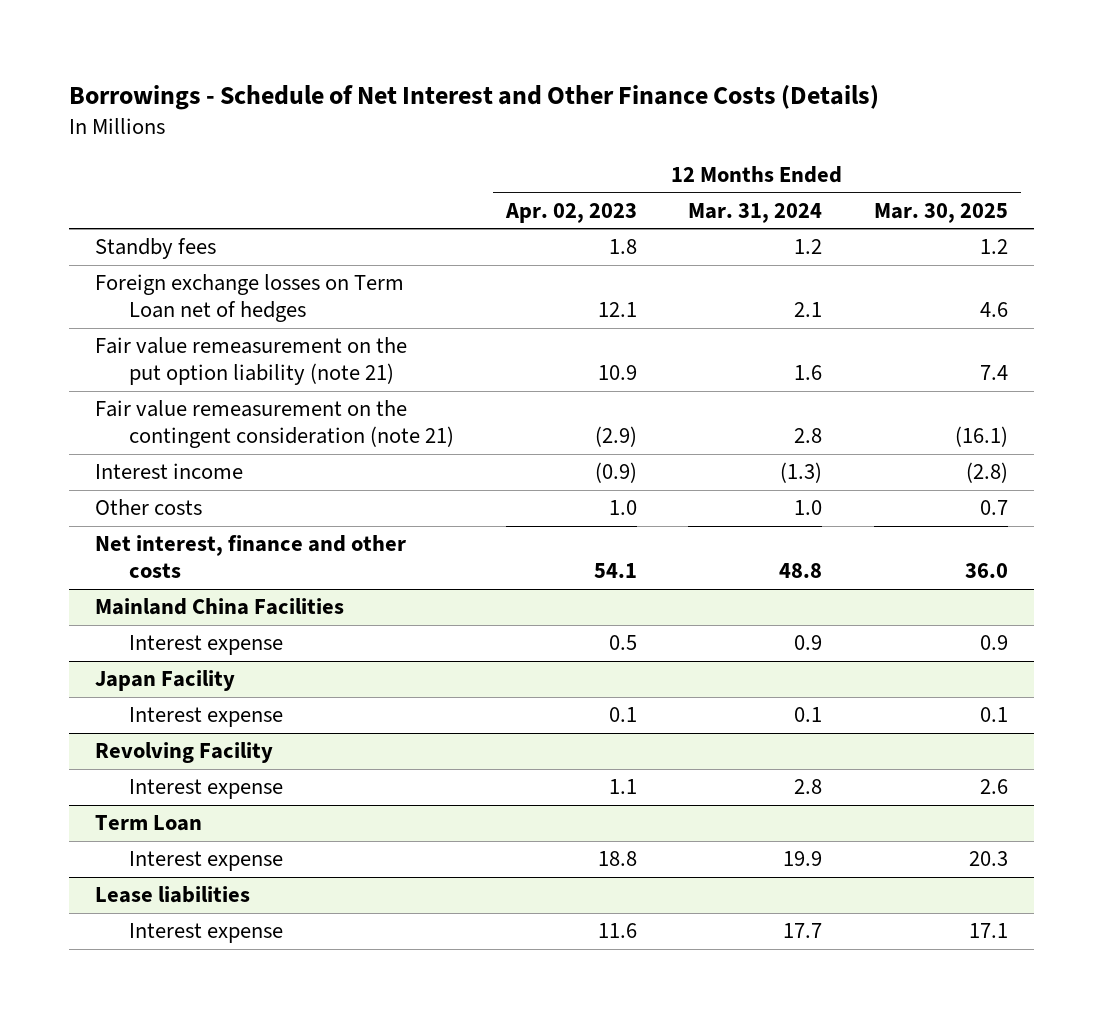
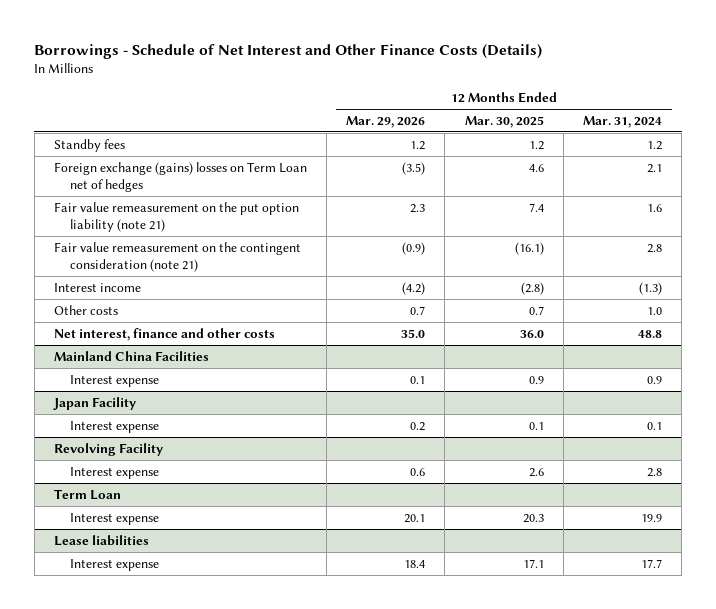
- | 12 Months Ended Apr. 02, 2023 | 12 Months Ended Mar. 31, 2024 | 12 Months Ended Mar. 30, 2025
+ | 12 Months Ended Mar. 29, 2026 | 12 Months Ended Mar. 30, 2025 | 12 Months Ended Mar. 31, 2024
- Foreign exchange losses on Term Loan net of hedges | 12.1 | 2.1 | 4.6
+ Foreign exchange (gains) losses on Term Loan net of hedges | (3.5) | 4.6 | 2.1

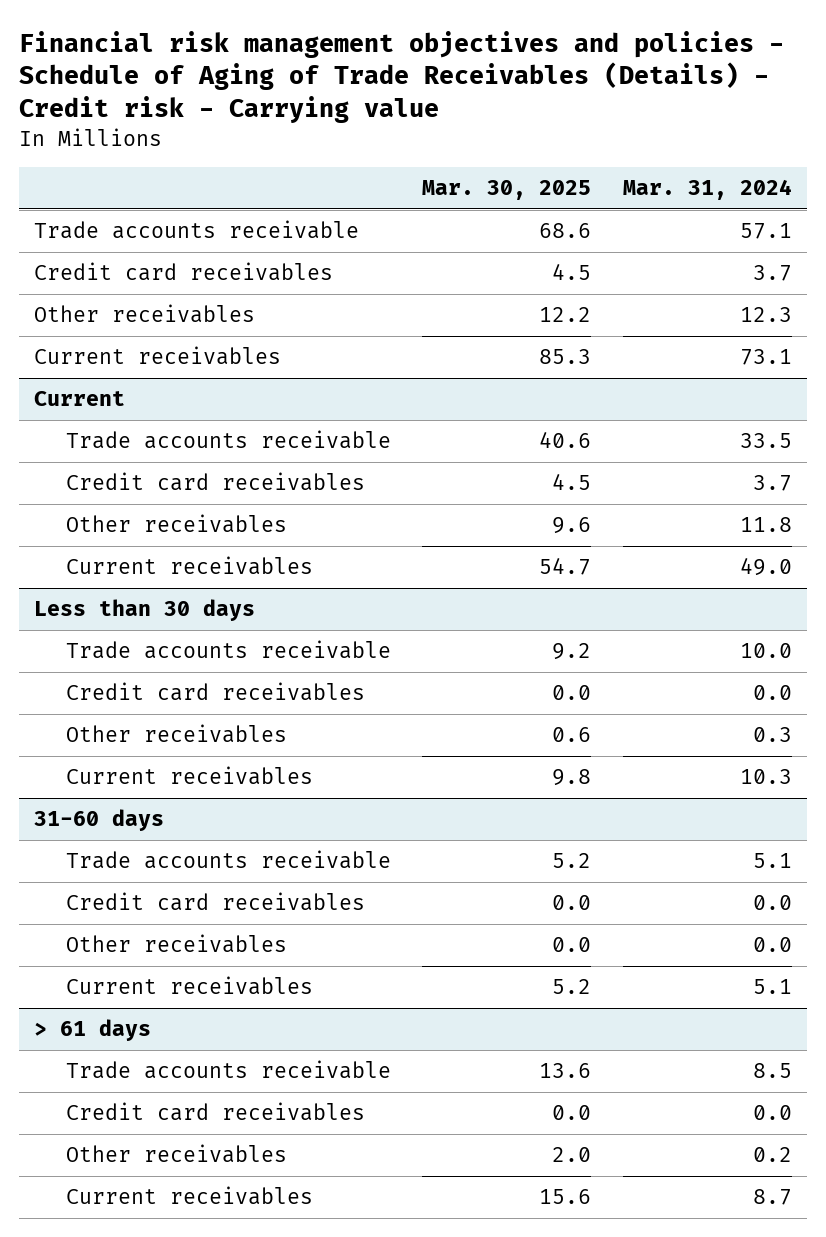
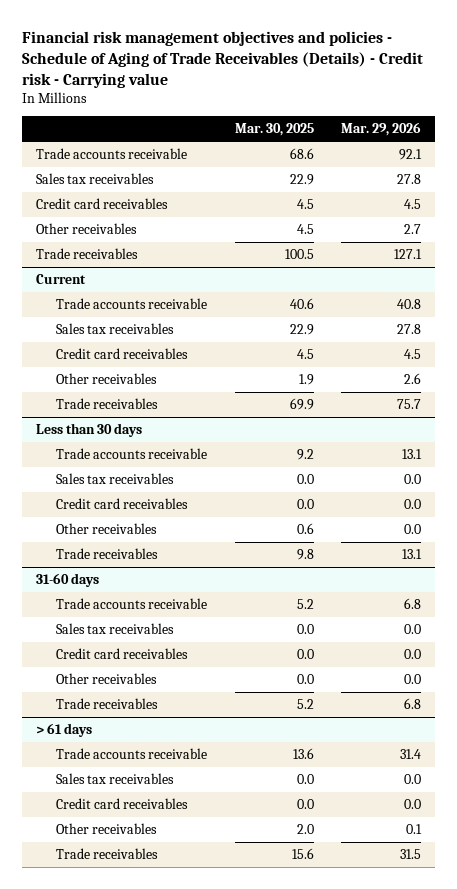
- | Mar. 30, 2025 | Mar. 31, 2024
+ | Mar. 30, 2025 | Mar. 29, 2026
+ Sales tax receivables | 22.9 | 27.8
- Other receivables | 12.2 | 12.3
- Current receivables | 85.3 | 73.1
+ Other receivables | 4.5 | 2.7
+ Trade receivables | 100.5 | 127.1
@ Current
+ Sales tax receivables | 22.9 | 27.8
- Other receivables | 9.6 | 11.8
- Current receivables | 54.7 | 49.0
+ Other receivables | 1.9 | 2.6
+ Trade receivables | 69.9 | 75.7
@ Less than 30 days
+ Sales tax receivables | 0.0 | 0.0
- Current receivables | 9.8 | 10.3
+ Trade receivables | 9.8 | 13.1
@ 31-60 days
+ Sales tax receivables | 0.0 | 0.0
- Current receivables | 5.2 | 5.1
+ Trade receivables | 5.2 | 6.8
@ > 61 days
+ Sales tax receivables | 0.0 | 0.0
- Current receivables | 15.6 | 8.7
+ Trade receivables | 15.6 | 31.5

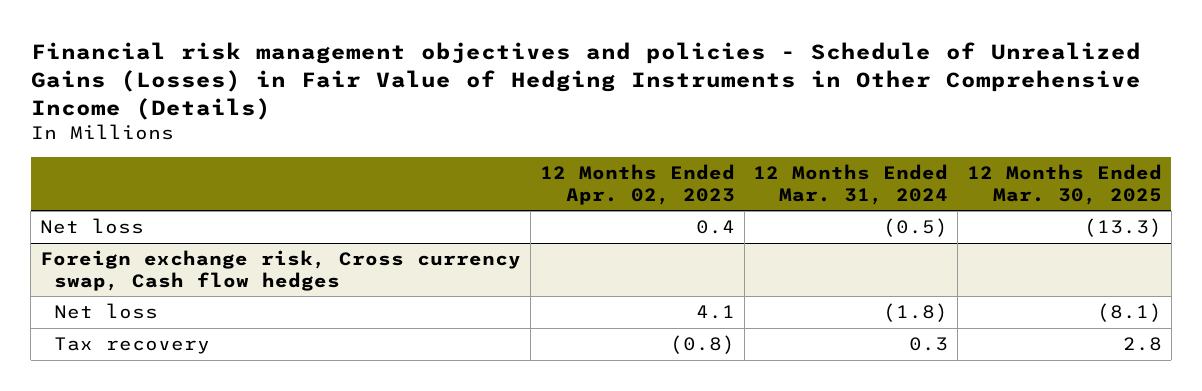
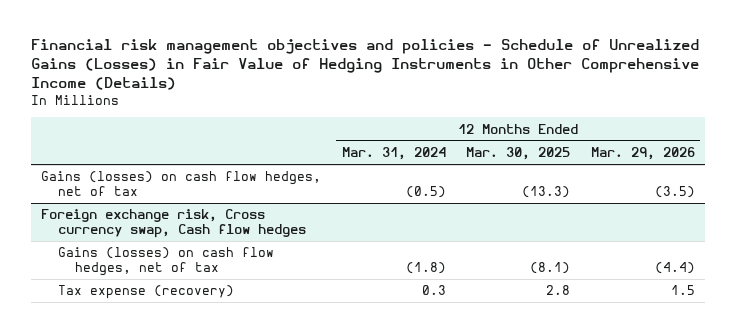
- | 12 Months Ended Apr. 02, 2023 | 12 Months Ended Mar. 31, 2024 | 12 Months Ended Mar. 30, 2025
+ | 12 Months Ended Mar. 31, 2024 | 12 Months Ended Mar. 30, 2025 | 12 Months Ended Mar. 29, 2026
- Net loss | 0.4 | (0.5) | (13.3)
+ Gains (losses) on cash flow hedges, net of tax | (0.5) | (13.3) | (3.5)
@ Foreign exchange risk, Cross currency swap, Cash flow hedges
- Net loss | 4.1 | (1.8) | (8.1)
- Tax recovery | (0.8) | 0.3 | 2.8
+ Gains (losses) on cash flow hedges, net of tax | (1.8) | (8.1) | (4.4)
+ Tax expense (recovery) | 0.3 | 2.8 | 1.5

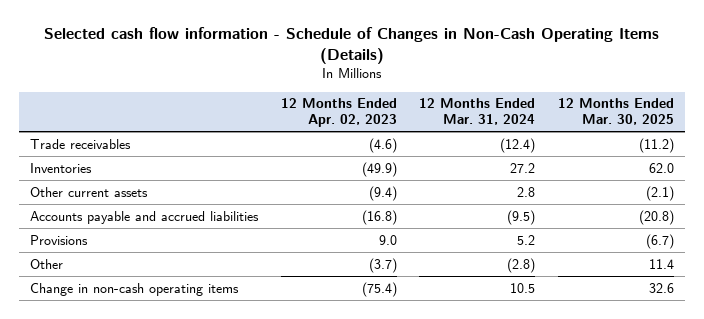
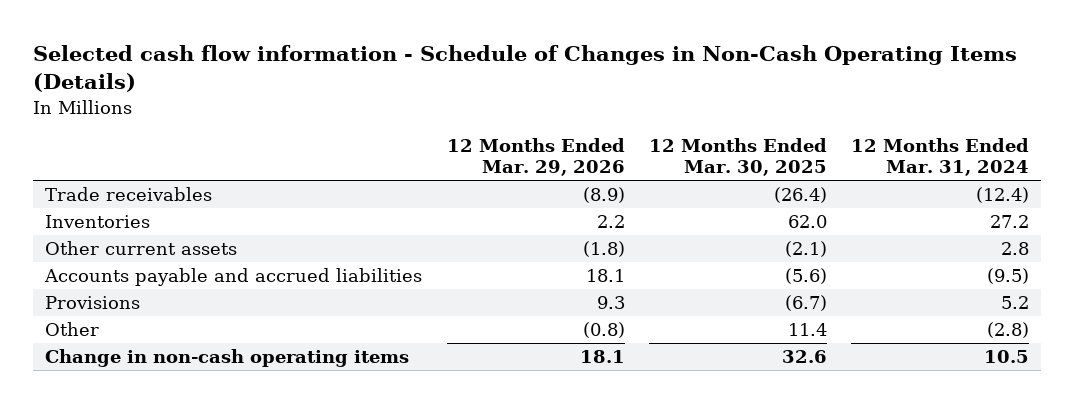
- | 12 Months Ended Apr. 02, 2023 | 12 Months Ended Mar. 31, 2024 | 12 Months Ended Mar. 30, 2025
+ | 12 Months Ended Mar. 29, 2026 | 12 Months Ended Mar. 30, 2025 | 12 Months Ended Mar. 31, 2024
- Trade receivables | (4.6) | (12.4) | (11.2)
+ Trade receivables | (8.9) | (26.4) | (12.4)
- Accounts payable and accrued liabilities | (16.8) | (9.5) | (20.8)
+ Accounts payable and accrued liabilities | 18.1 | (5.6) | (9.5)

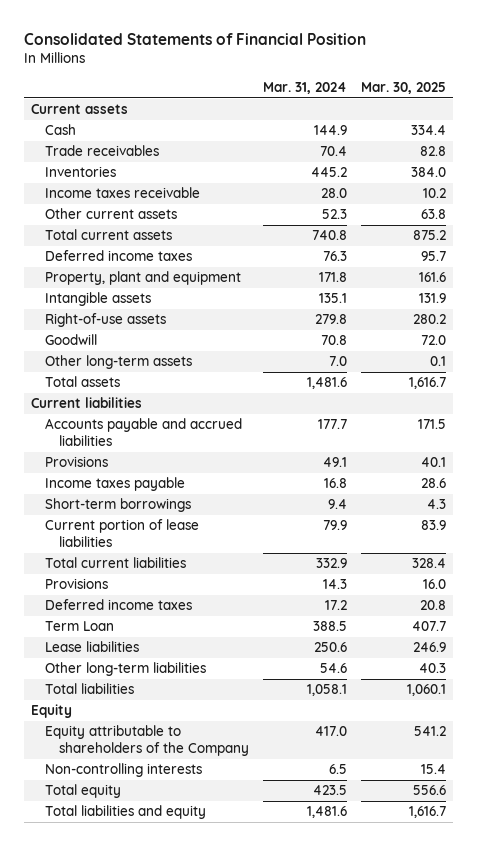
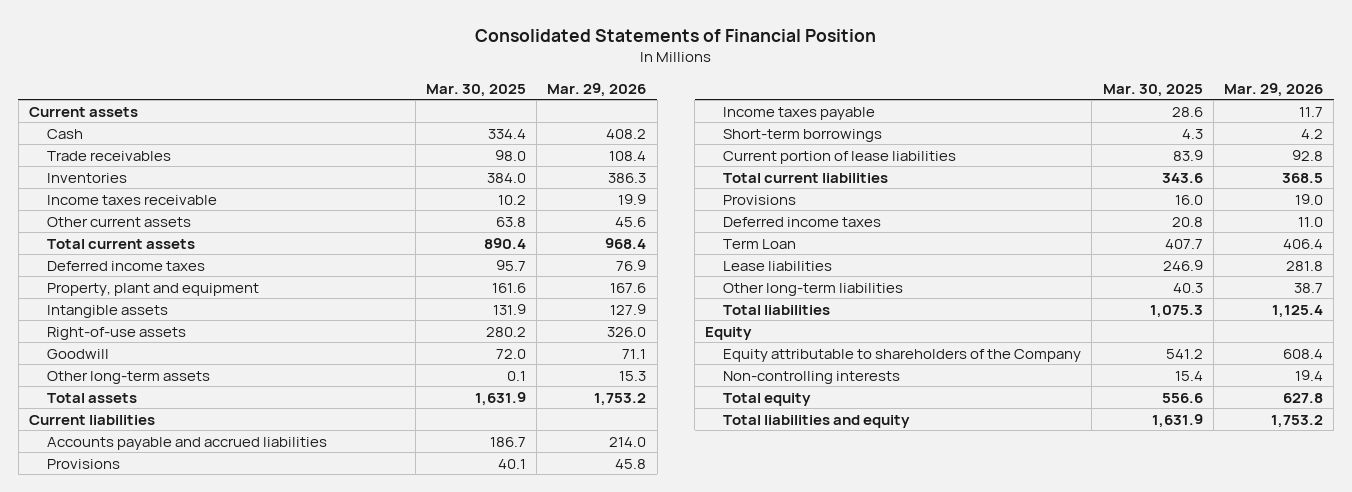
- | Mar. 31, 2024 | Mar. 30, 2025
+ | Mar. 30, 2025 | Mar. 29, 2026
- Trade receivables | 70.4 | 82.8
+ Trade receivables | 98.0 | 108.4
- Total current assets | 740.8 | 875.2
+ Total current assets | 890.4 | 968.4
- Total assets | 1,481.6 | 1,616.7
+ Total assets | 1,631.9 | 1,753.2
- Accounts payable and accrued liabilities | 177.7 | 171.5
+ Accounts payable and accrued liabilities | 186.7 | 214.0
- Total current liabilities | 332.9 | 328.4
+ Total current liabilities | 343.6 | 368.5
- Total liabilities | 1,058.1 | 1,060.1
+ Total liabilities | 1,075.3 | 1,125.4
- Total liabilities and equity | 1,481.6 | 1,616.7
+ Total liabilities and equity | 1,631.9 | 1,753.2

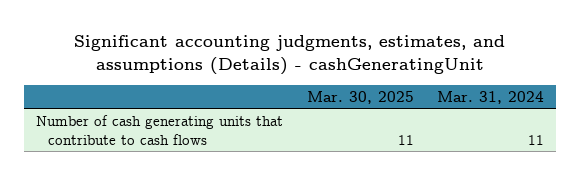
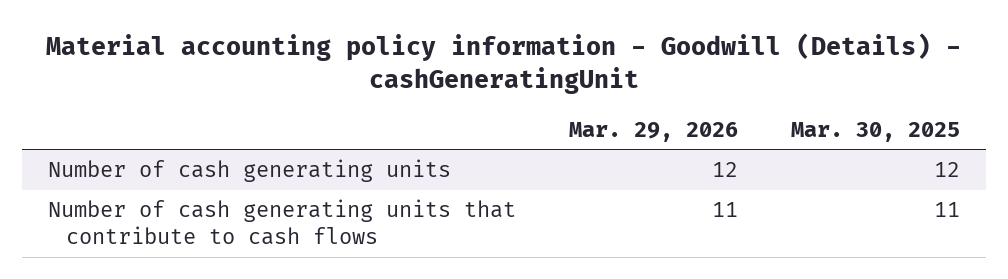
- Significant accounting judgments, estimates, and assumptions (Details) - cashGeneratingUnit
+ Material accounting policy information - Goodwill (Details) - cashGeneratingUnit
- | Mar. 30, 2025 | Mar. 31, 2024
+ | Mar. 29, 2026 | Mar. 30, 2025
+ Number of cash generating units | 12 | 12

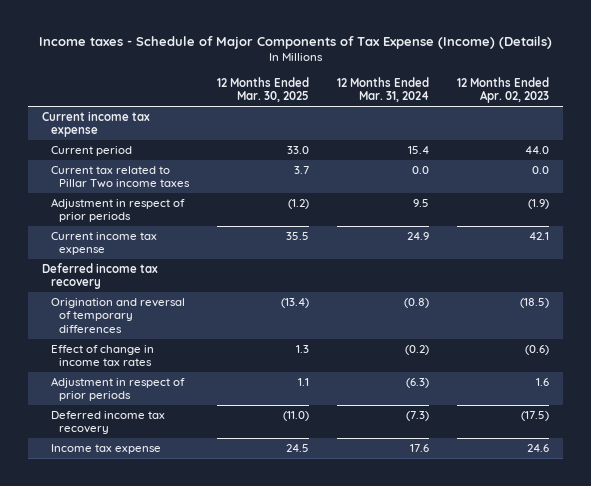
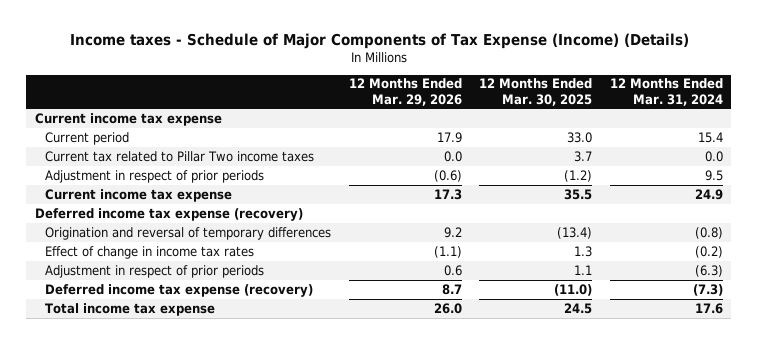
- | 12 Months Ended Mar. 30, 2025 | 12 Months Ended Mar. 31, 2024 | 12 Months Ended Apr. 02, 2023
+ | 12 Months Ended Mar. 29, 2026 | 12 Months Ended Mar. 30, 2025 | 12 Months Ended Mar. 31, 2024
- Deferred income tax recovery
+ Deferred income tax expense (recovery)
- Deferred income tax recovery | (11.0) | (7.3) | (17.5)
- Income tax expense | 24.5 | 17.6 | 24.6
+ Deferred income tax expense (recovery) | 8.7 | (11.0) | (7.3)
+ Total income tax expense | 26.0 | 24.5 | 17.6

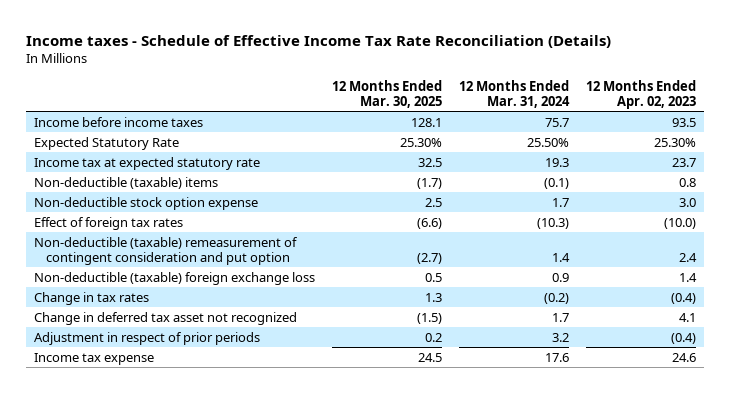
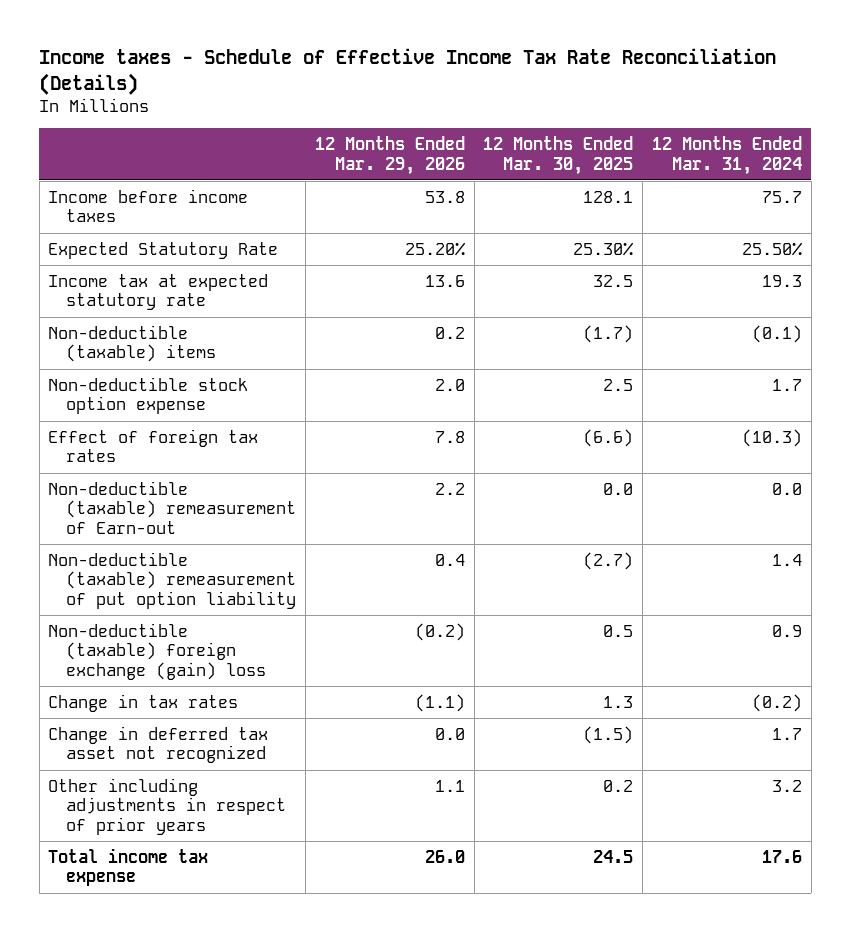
- | 12 Months Ended Mar. 30, 2025 | 12 Months Ended Mar. 31, 2024 | 12 Months Ended Apr. 02, 2023
+ | 12 Months Ended Mar. 29, 2026 | 12 Months Ended Mar. 30, 2025 | 12 Months Ended Mar. 31, 2024
- Non-deductible (taxable) remeasurement of contingent consideration and put option | (2.7) | 1.4 | 2.4
- Non-deductible (taxable) foreign exchange loss | 0.5 | 0.9 | 1.4
+ Non-deductible (taxable) remeasurement of Earn-out | 2.2 | 0.0 | 0.0
+ Non-deductible (taxable) remeasurement of put option liability | 0.4 | (2.7) | 1.4
+ Non-deductible (taxable) foreign exchange (gain) loss | (0.2) | 0.5 | 0.9
- Adjustment in respect of prior periods | 0.2 | 3.2 | (0.4)
- Income tax expense | 24.5 | 17.6 | 24.6
+ Other including adjustments in respect of prior years | 1.1 | 0.2 | 3.2
+ Total income tax expense | 26.0 | 24.5 | 17.6

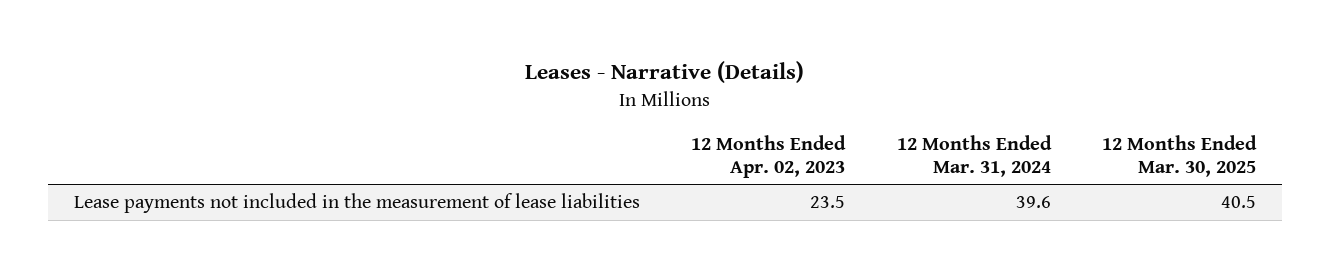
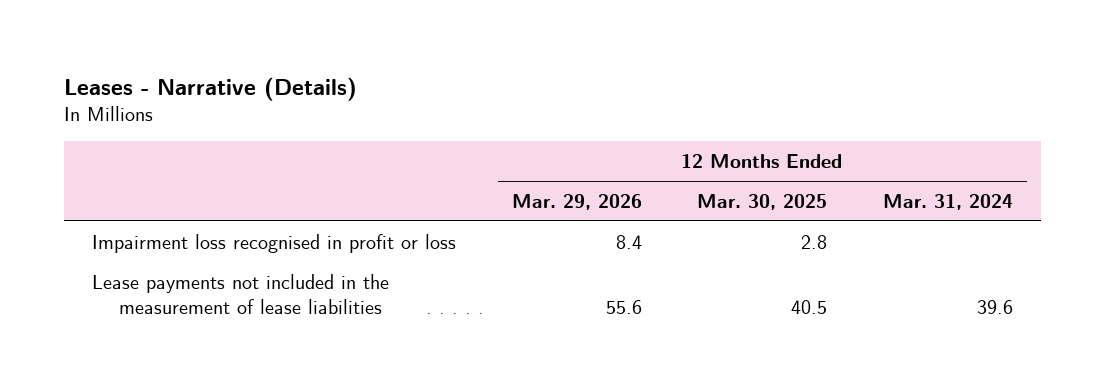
- | 12 Months Ended Apr. 02, 2023 | 12 Months Ended Mar. 31, 2024 | 12 Months Ended Mar. 30, 2025
+ | 12 Months Ended Mar. 29, 2026 | 12 Months Ended Mar. 30, 2025 | 12 Months Ended Mar. 31, 2024
+ Impairment loss recognised in profit or loss | 8.4 | 2.8 |

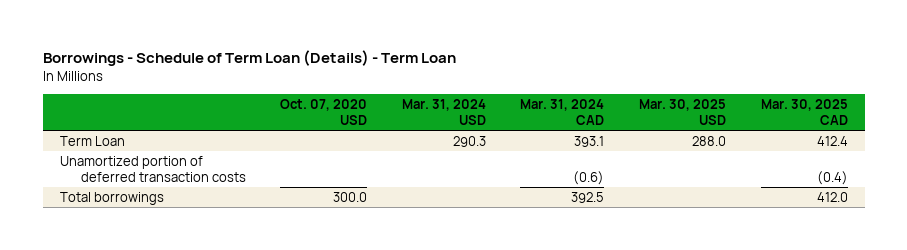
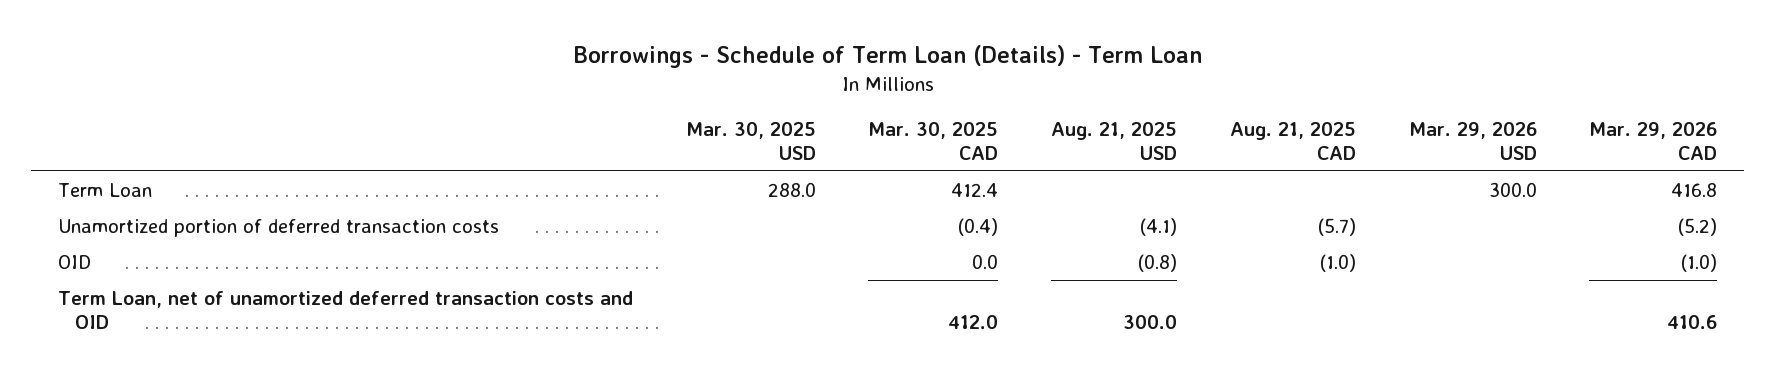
- | Oct. 07, 2020 USD | Mar. 31, 2024 USD | Mar. 31, 2024 CAD | Mar. 30, 2025 USD | Mar. 30, 2025 CAD
+ | Mar. 30, 2025 USD | Mar. 30, 2025 CAD | Aug. 21, 2025 USD | Aug. 21, 2025 CAD | Mar. 29, 2026 USD | Mar. 29, 2026 CAD
- Total borrowings | 300.0 | | 392.5 | | 412.0
+ OID | | 0.0 | (0.8) | (1.0) | | (1.0)
+ Term Loan, net of unamortized deferred transaction costs and OID | | 412.0 | 300.0 | | | 410.6

